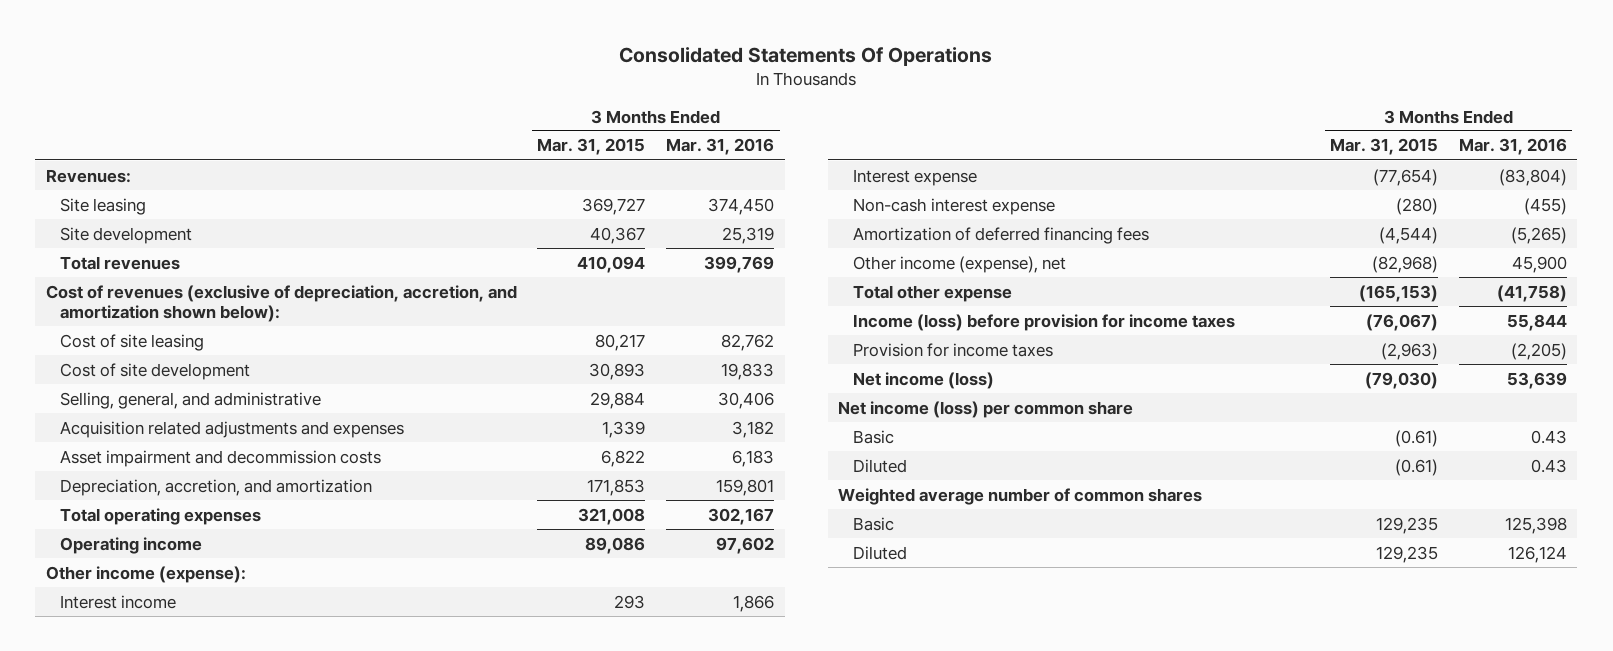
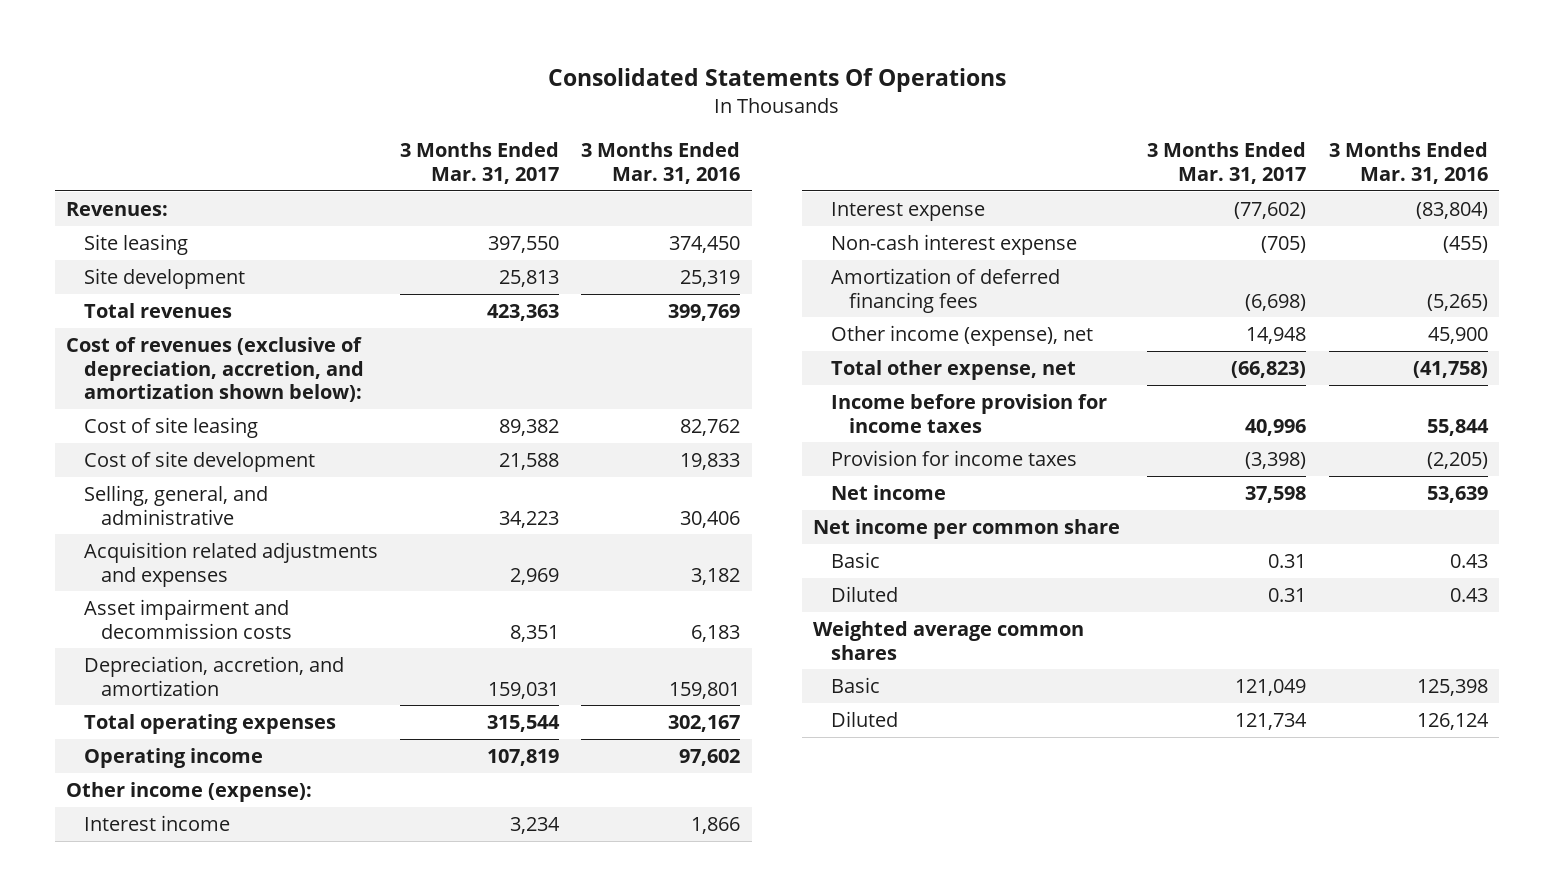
- | 3 Months Ended Mar. 31, 2015 | 3 Months Ended Mar. 31, 2016
+ | 3 Months Ended Mar. 31, 2017 | 3 Months Ended Mar. 31, 2016
- Total other expense | (165,153) | (41,758)
- Income (loss) before provision for income taxes | (76,067) | 55,844
+ Total other expense, net | (66,823) | (41,758)
+ Income before provision for income taxes | 40,996 | 55,844
- Net income (loss) | (79,030) | 53,639
- Net income (loss) per common share
+ Net income | 37,598 | 53,639
+ Net income per common share
- Weighted average number of common shares
+ Weighted average common shares

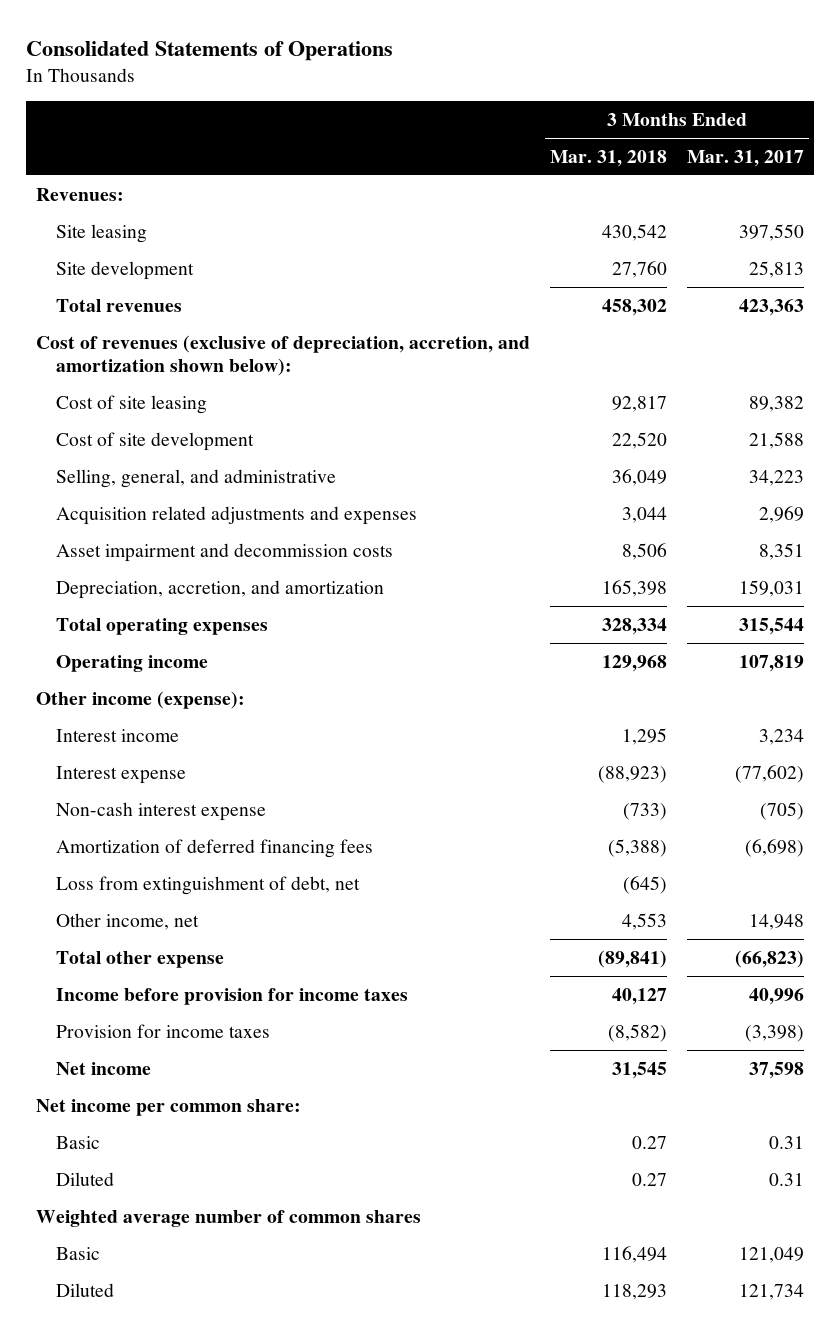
- Consolidated Statements Of Operations
+ Consolidated Statements of Operations
- | 3 Months Ended Mar. 31, 2017 | 3 Months Ended Mar. 31, 2016
+ | 3 Months Ended Mar. 31, 2018 | 3 Months Ended Mar. 31, 2017
- Other income (expense), net | 14,948 | 45,900
- Total other expense, net | (66,823) | (41,758)
+ Loss from extinguishment of debt, net | (645) |
+ Other income, net | 4,553 | 14,948
+ Total other expense | (89,841) | (66,823)
- Net income per common share
+ Net income per common share:
- Weighted average common shares
+ Weighted average number of common shares

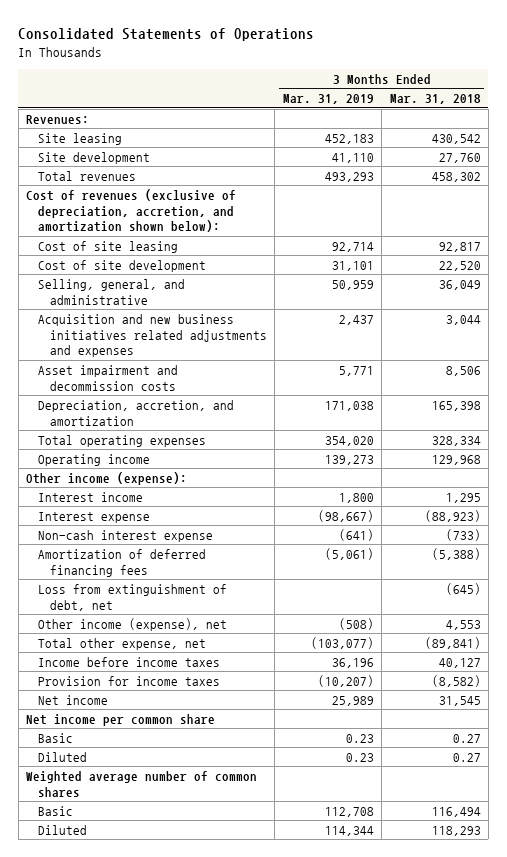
- | 3 Months Ended Mar. 31, 2018 | 3 Months Ended Mar. 31, 2017
+ | 3 Months Ended Mar. 31, 2019 | 3 Months Ended Mar. 31, 2018
- Acquisition related adjustments and expenses | 3,044 | 2,969
+ Acquisition and new business initiatives related adjustments and expenses | 2,437 | 3,044
- Other income, net | 4,553 | 14,948
- Total other expense | (89,841) | (66,823)
- Income before provision for income taxes | 40,127 | 40,996
+ Other income (expense), net | (508) | 4,553
+ Total other expense, net | (103,077) | (89,841)
+ Income before income taxes | 36,196 | 40,127
- Net income per common share:
+ Net income per common share

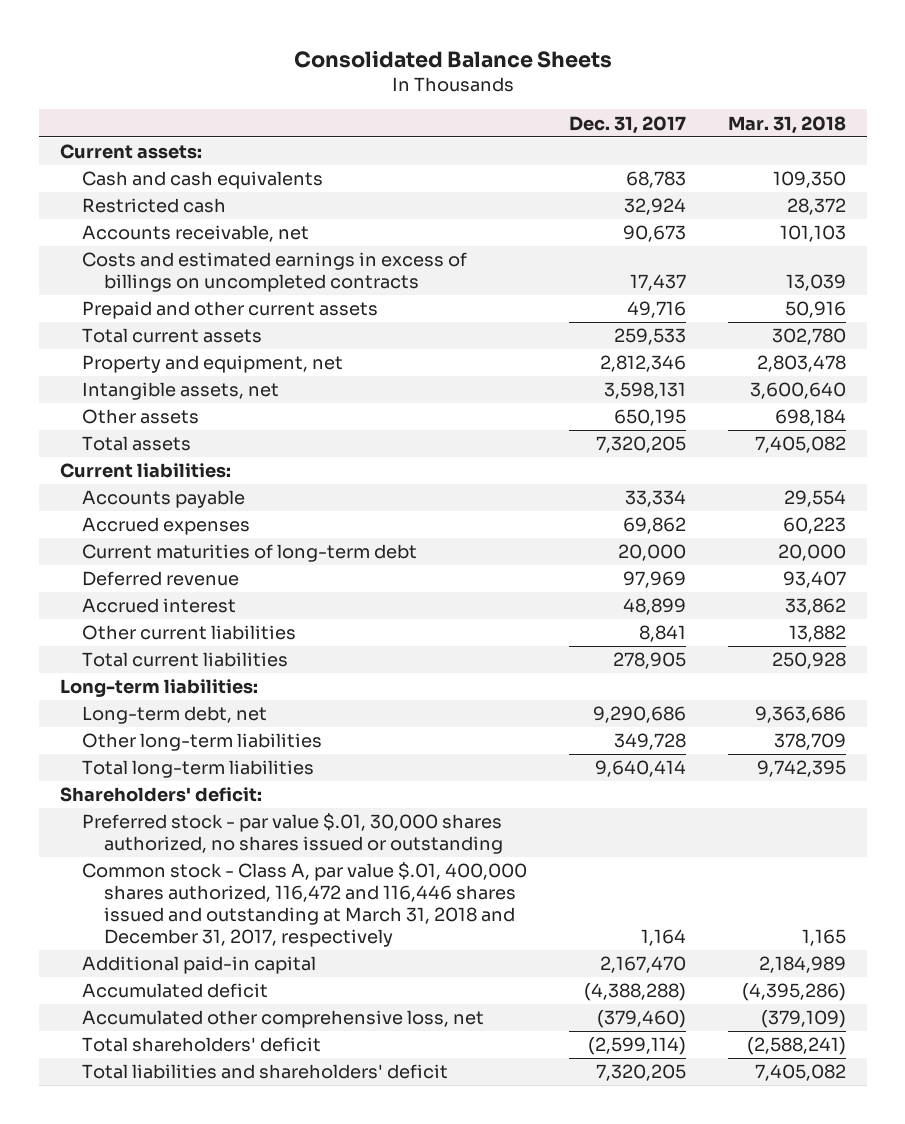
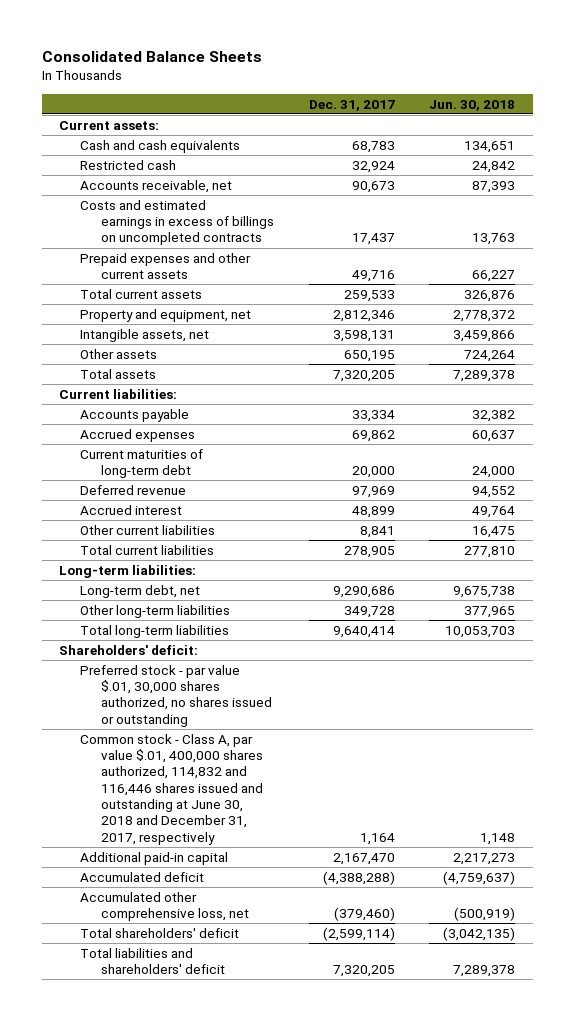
- | Dec. 31, 2017 | Mar. 31, 2018
+ | Dec. 31, 2017 | Jun. 30, 2018
- Prepaid and other current assets | 49,716 | 50,916
+ Prepaid expenses and other current assets | 49,716 | 66,227
- Common stock - Class A, par value $.01, 400,000 shares authorized, 116,472 and 116,446 shares issued and outstanding at March 31, 2018 and December 31, 2017, respectively | 1,164 | 1,165
+ Common stock - Class A, par value $.01, 400,000 shares authorized, 114,832 and 116,446 shares issued and outstanding at June 30, 2018 and December 31, 2017, respectively | 1,164 | 1,148

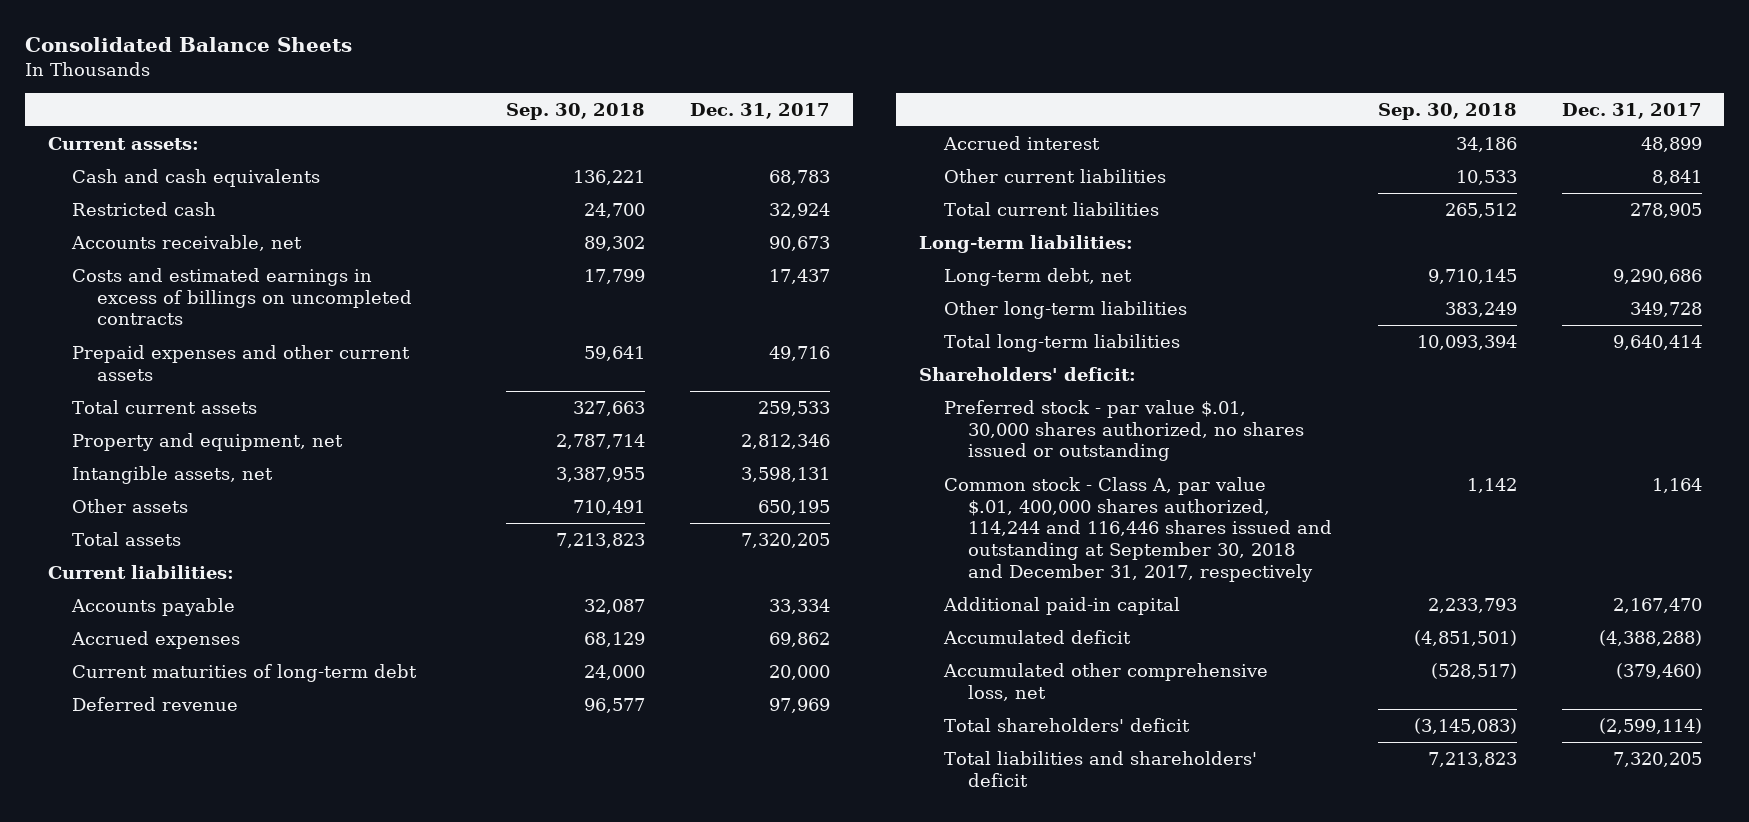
- | Dec. 31, 2017 | Jun. 30, 2018
+ | Sep. 30, 2018 | Dec. 31, 2017
- Common stock - Class A, par value $.01, 400,000 shares authorized, 114,832 and 116,446 shares issued and outstanding at June 30, 2018 and December 31, 2017, respectively | 1,164 | 1,148
+ Common stock - Class A, par value $.01, 400,000 shares authorized, 114,244 and 116,446 shares issued and outstanding at September 30, 2018 and December 31, 2017, respectively | 1,142 | 1,164

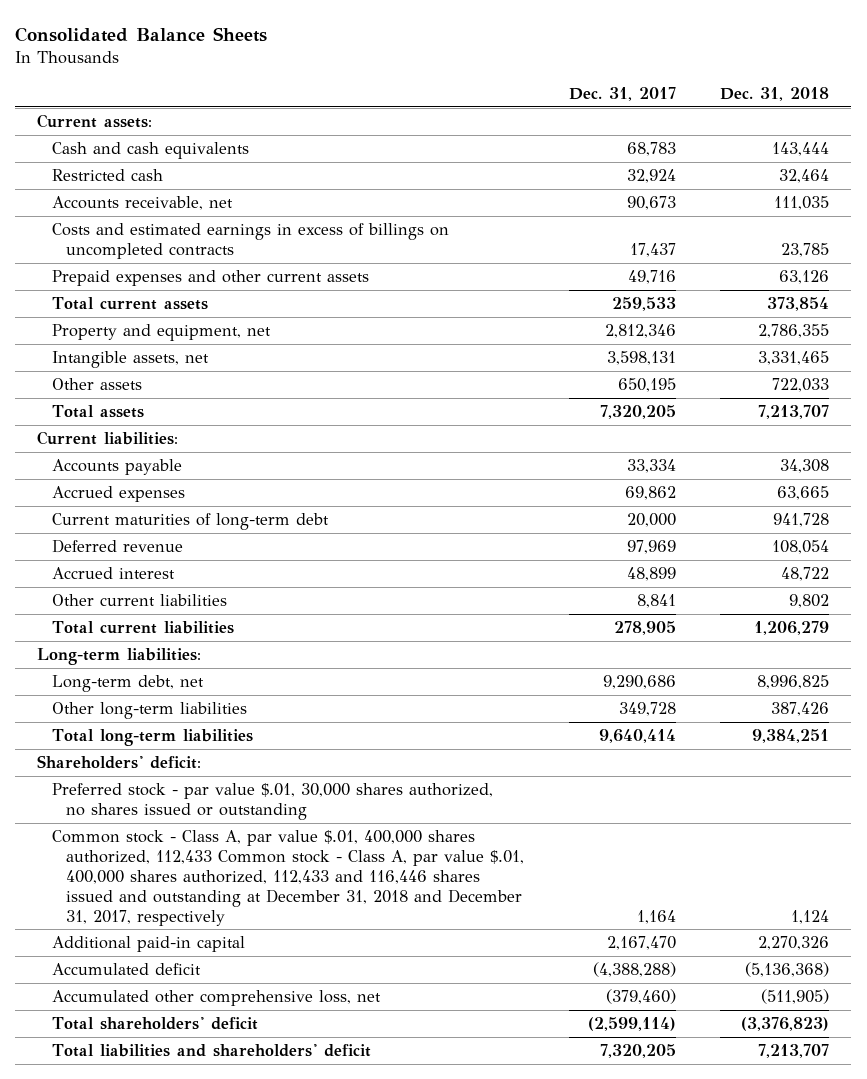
- | Sep. 30, 2018 | Dec. 31, 2017
+ | Dec. 31, 2017 | Dec. 31, 2018
- Common stock - Class A, par value $.01, 400,000 shares authorized, 114,244 and 116,446 shares issued and outstanding at September 30, 2018 and December 31, 2017, respectively | 1,142 | 1,164
+ Common stock - Class A, par value $.01, 400,000 shares authorized, 112,433 Common stock - Class A, par value $.01, 400,000 shares authorized, 112,433 and 116,446 shares issued and outstanding at December 31, 2018 and December 31, 2017, respectively | 1,164 | 1,124

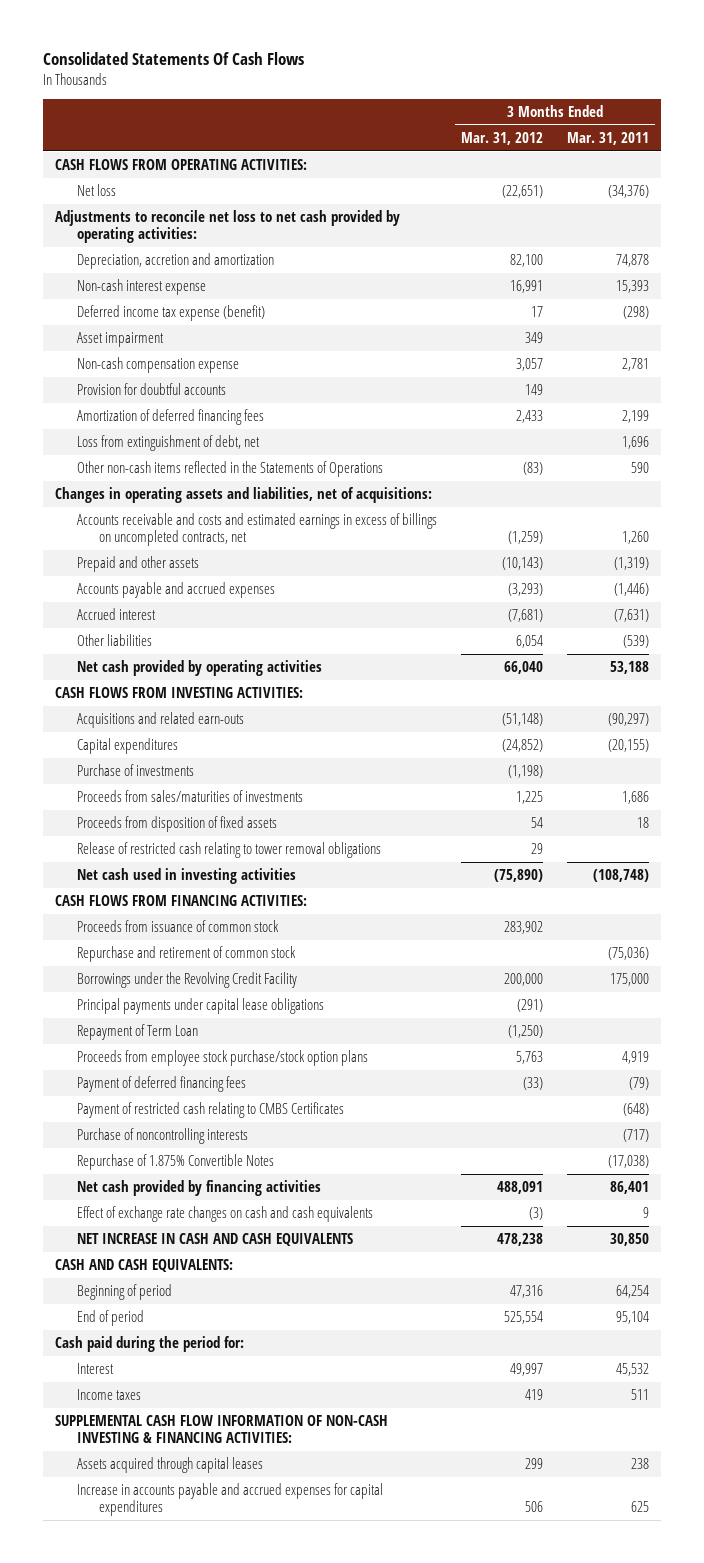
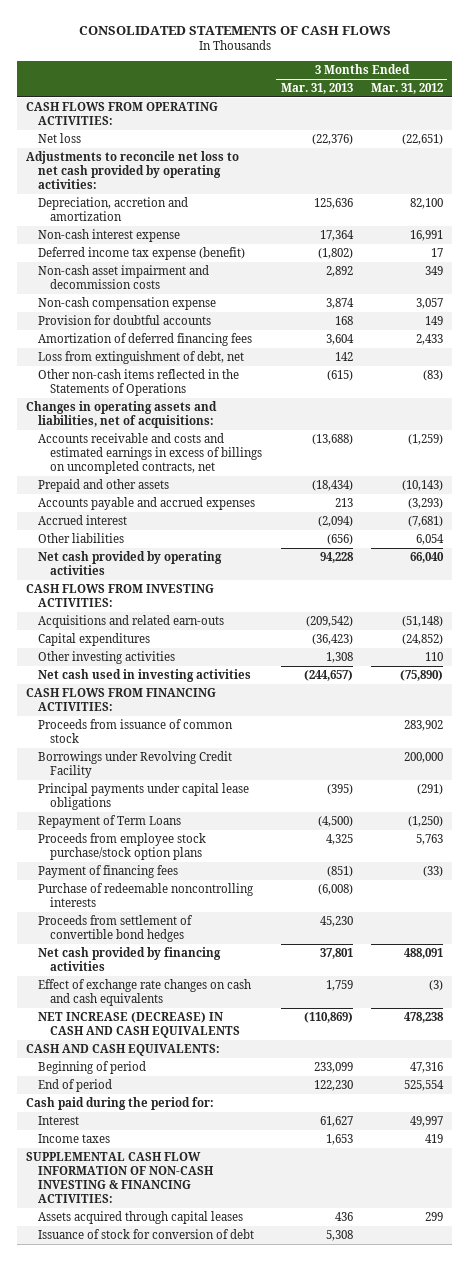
- Consolidated Statements Of Cash Flows
+ CONSOLIDATED STATEMENTS OF CASH FLOWS
- | 3 Months Ended Mar. 31, 2012 | 3 Months Ended Mar. 31, 2011
+ | 3 Months Ended Mar. 31, 2013 | 3 Months Ended Mar. 31, 2012
- Asset impairment | 349 |
+ Non-cash asset impairment and decommission costs | 2,892 | 349
- Purchase of investments | (1,198) |
- Proceeds from sales/maturities of investments | 1,225 | 1,686
- Proceeds from disposition of fixed assets | 54 | 18
- Release of restricted cash relating to tower removal obligations | 29 |
+ Other investing activities | 1,308 | 110
- Repurchase and retirement of common stock | | (75,036)
- Borrowings under the Revolving Credit Facility | 200,000 | 175,000
+ Borrowings under Revolving Credit Facility | | 200,000
- Repayment of Term Loan | (1,250) |
+ Repayment of Term Loans | (4,500) | (1,250)
- Payment of deferred financing fees | (33) | (79)
- Payment of restricted cash relating to CMBS Certificates | | (648)
- Purchase of noncontrolling interests | | (717)
- Repurchase of 1.875% Convertible Notes | | (17,038)
+ Payment of financing fees | (851) | (33)
+ Purchase of redeemable noncontrolling interests | (6,008) |
+ Proceeds from settlement of convertible bond hedges | 45,230 |
- NET INCREASE IN CASH AND CASH EQUIVALENTS | 478,238 | 30,850
+ NET INCREASE (DECREASE) IN CASH AND CASH EQUIVALENTS | (110,869) | 478,238
- Increase in accounts payable and accrued expenses for capital expenditures | 506 | 625
+ Issuance of stock for conversion of debt | 5,308 |

